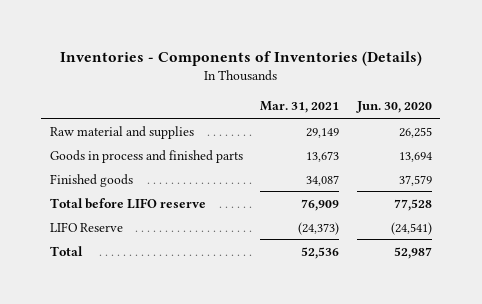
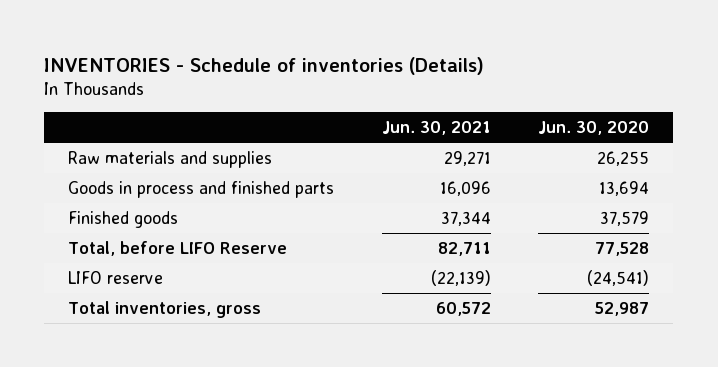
- Inventories - Components of Inventories (Details)
+ INVENTORIES - Schedule of inventories (Details)
- | Mar. 31, 2021 | Jun. 30, 2020
+ | Jun. 30, 2021 | Jun. 30, 2020
- Raw material and supplies | 29,149 | 26,255
+ Raw materials and supplies | 29,271 | 26,255
- Total before LIFO reserve | 76,909 | 77,528
- LIFO Reserve | (24,373) | (24,541)
- Total | 52,536 | 52,987
+ Total, before LIFO Reserve | 82,711 | 77,528
+ LIFO reserve | (22,139) | (24,541)
+ Total inventories, gross | 60,572 | 52,987

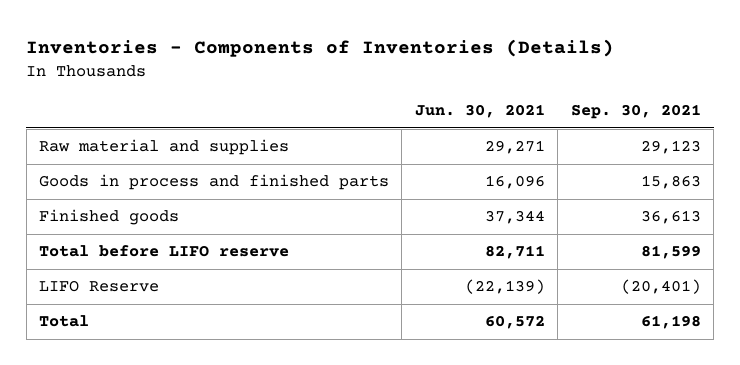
- INVENTORIES - Schedule of inventories (Details)
+ Inventories - Components of Inventories (Details)
- | Jun. 30, 2021 | Jun. 30, 2020
+ | Jun. 30, 2021 | Sep. 30, 2021
- Raw materials and supplies | 29,271 | 26,255
+ Raw material and supplies | 29,271 | 29,123
- Total, before LIFO Reserve | 82,711 | 77,528
- LIFO reserve | (22,139) | (24,541)
- Total inventories, gross | 60,572 | 52,987
+ Total before LIFO reserve | 82,711 | 81,599
+ LIFO Reserve | (22,139) | (20,401)
+ Total | 60,572 | 61,198

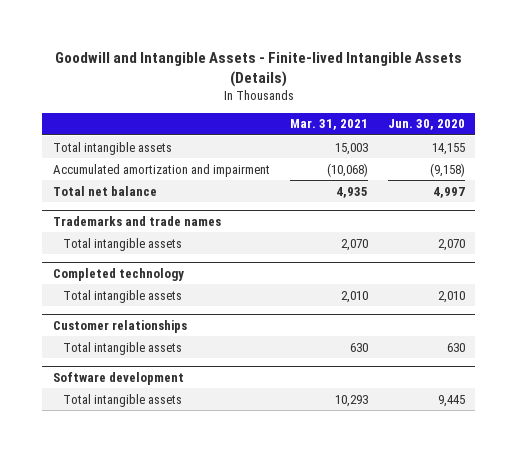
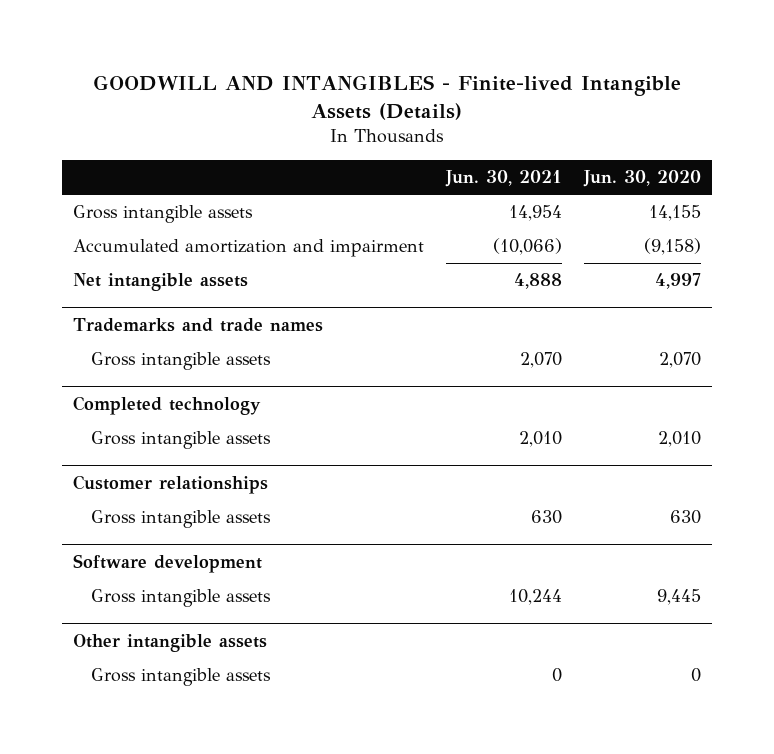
- Goodwill and Intangible Assets - Finite-lived Intangible Assets (Details)
+ GOODWILL AND INTANGIBLES - Finite-lived Intangible Assets (Details)
- | Mar. 31, 2021 | Jun. 30, 2020
+ | Jun. 30, 2021 | Jun. 30, 2020
- Total intangible assets | 15,003 | 14,155
+ Gross intangible assets | 14,954 | 14,155
- Total net balance | 4,935 | 4,997
+ Net intangible assets | 4,888 | 4,997
@ Trademarks and trade names
- Total intangible assets | 2,070 | 2,070
+ Gross intangible assets | 2,070 | 2,070
@ Completed technology
- Total intangible assets | 2,010 | 2,010
+ Gross intangible assets | 2,010 | 2,010
@ Customer relationships
- Total intangible assets | 630 | 630
+ Gross intangible assets | 630 | 630
@ Software development
- Total intangible assets | 10,293 | 9,445
+ Gross intangible assets | 10,244 | 9,445
+ Other intangible assets
+ Gross intangible assets | 0 | 0

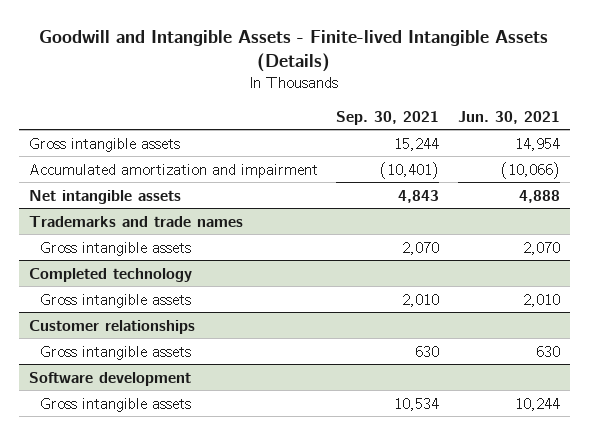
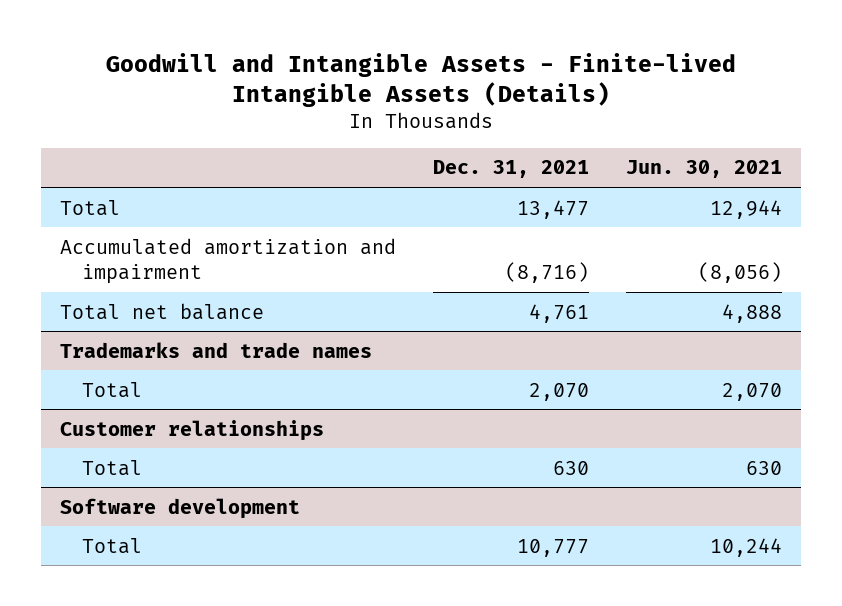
- | Sep. 30, 2021 | Jun. 30, 2021
+ | Dec. 31, 2021 | Jun. 30, 2021
- Gross intangible assets | 15,244 | 14,954
- Accumulated amortization and impairment | (10,401) | (10,066)
- Net intangible assets | 4,843 | 4,888
+ Total | 13,477 | 12,944
+ Accumulated amortization and impairment | (8,716) | (8,056)
+ Total net balance | 4,761 | 4,888
@ Trademarks and trade names
- Gross intangible assets | 2,070 | 2,070
- Completed technology
- Gross intangible assets | 2,010 | 2,010
@ Trademarks and trade names
+ Total | 2,070 | 2,070
@ Customer relationships
- Gross intangible assets | 630 | 630
+ Total | 630 | 630
@ Software development
- Gross intangible assets | 10,534 | 10,244
+ Total | 10,777 | 10,244

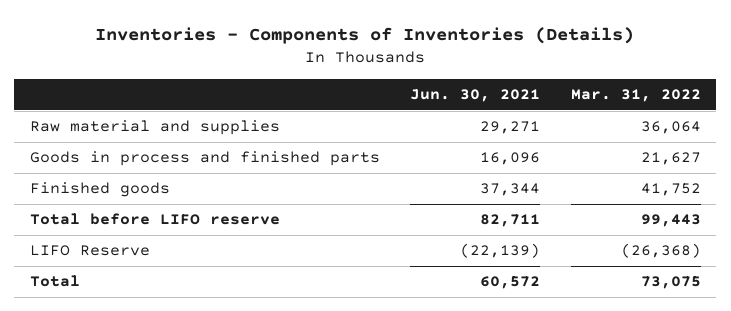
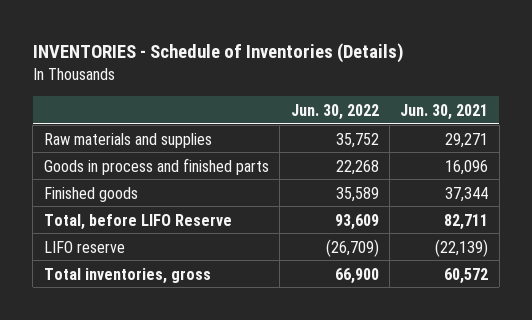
- Inventories - Components of Inventories (Details)
+ INVENTORIES - Schedule of Inventories (Details)
- | Jun. 30, 2021 | Mar. 31, 2022
+ | Jun. 30, 2022 | Jun. 30, 2021
- Raw material and supplies | 29,271 | 36,064
+ Raw materials and supplies | 35,752 | 29,271
- Total before LIFO reserve | 82,711 | 99,443
- LIFO Reserve | (22,139) | (26,368)
- Total | 60,572 | 73,075
+ Total, before LIFO Reserve | 93,609 | 82,711
+ LIFO reserve | (26,709) | (22,139)
+ Total inventories, gross | 66,900 | 60,572

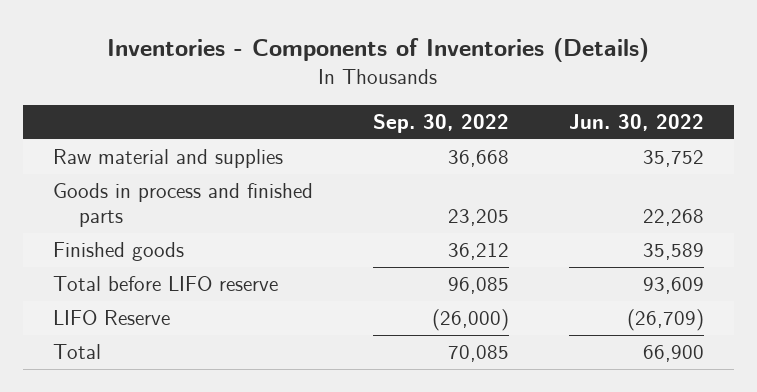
- INVENTORIES - Schedule of Inventories (Details)
+ Inventories - Components of Inventories (Details)
- | Jun. 30, 2022 | Jun. 30, 2021
+ | Sep. 30, 2022 | Jun. 30, 2022
- Raw materials and supplies | 35,752 | 29,271
+ Raw material and supplies | 36,668 | 35,752
- Total, before LIFO Reserve | 93,609 | 82,711
- LIFO reserve | (26,709) | (22,139)
- Total inventories, gross | 66,900 | 60,572
+ Total before LIFO reserve | 96,085 | 93,609
+ LIFO Reserve | (26,000) | (26,709)
+ Total | 70,085 | 66,900

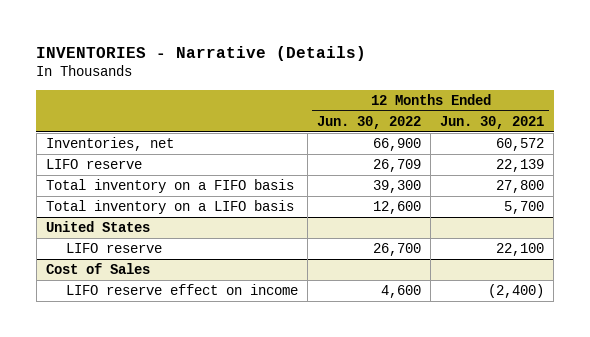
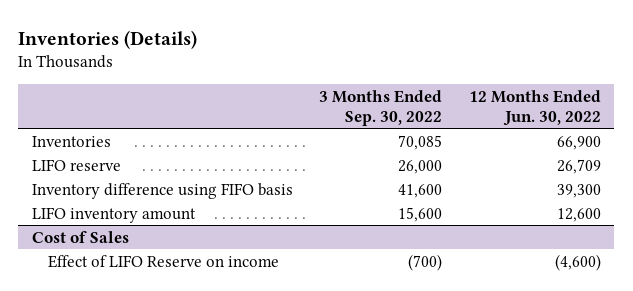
- INVENTORIES - Narrative (Details)
+ Inventories (Details)
- | 12 Months Ended Jun. 30, 2022 | 12 Months Ended Jun. 30, 2021
+ | 3 Months Ended Sep. 30, 2022 | 12 Months Ended Jun. 30, 2022
- Inventories, net | 66,900 | 60,572
+ Inventories | 70,085 | 66,900
- Total inventory on a FIFO basis | 39,300 | 27,800
- Total inventory on a LIFO basis | 12,600 | 5,700
- United States
- LIFO reserve | 26,700 | 22,100
+ Inventory difference using FIFO basis | 41,600 | 39,300
+ LIFO inventory amount | 15,600 | 12,600
@ Cost of Sales
- LIFO reserve effect on income | 4,600 | (2,400)
+ Effect of LIFO Reserve on income | (700) | (4,600)

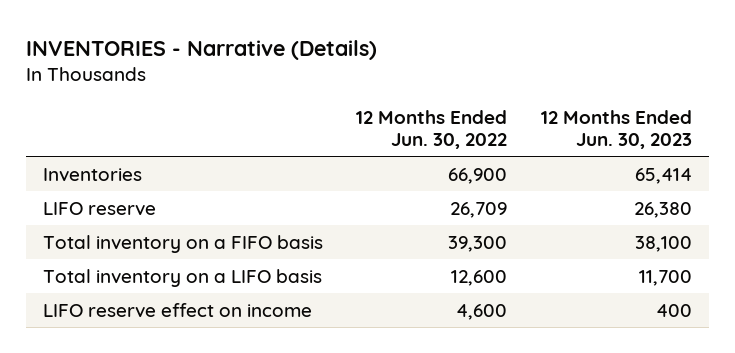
- Inventories (Details)
+ INVENTORIES - Narrative (Details)
- | 3 Months Ended Sep. 30, 2022 | 12 Months Ended Jun. 30, 2022
+ | 12 Months Ended Jun. 30, 2022 | 12 Months Ended Jun. 30, 2023
- Inventory difference using FIFO basis | 41,600 | 39,300
- LIFO inventory amount | 15,600 | 12,600
- Cost of Sales
- Effect of LIFO Reserve on income | (700) | (4,600)
+ Total inventory on a FIFO basis | 39,300 | 38,100
+ Total inventory on a LIFO basis | 12,600 | 11,700
+ LIFO reserve effect on income | 4,600 | 400

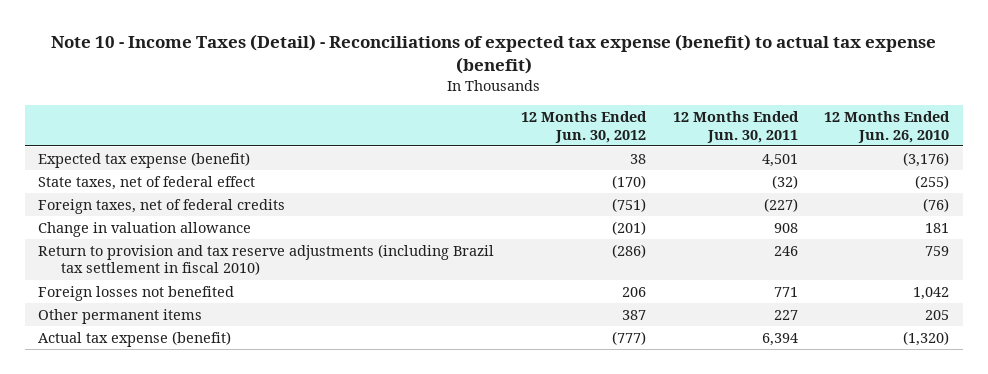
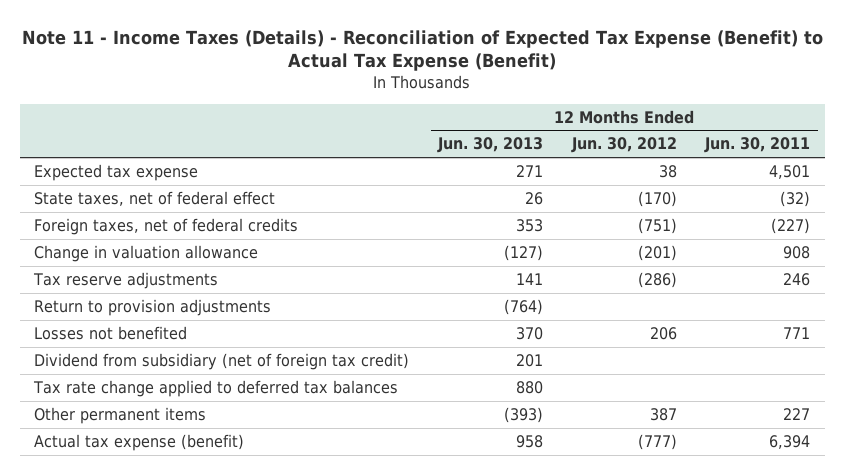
- Note 10 - Income Taxes (Detail) - Reconciliations of expected tax expense (benefit) to actual tax expense (benefit)
+ Note 11 - Income Taxes (Details) - Reconciliation of Expected Tax Expense (Benefit) to Actual Tax Expense (Benefit)
- | 12 Months Ended Jun. 30, 2012 | 12 Months Ended Jun. 30, 2011 | 12 Months Ended Jun. 26, 2010
+ | 12 Months Ended Jun. 30, 2013 | 12 Months Ended Jun. 30, 2012 | 12 Months Ended Jun. 30, 2011
- Expected tax expense (benefit) | 38 | 4,501 | (3,176)
+ Expected tax expense | 271 | 38 | 4,501
- Return to provision and tax reserve adjustments (including Brazil tax settlement in fiscal 2010) | (286) | 246 | 759
- Foreign losses not benefited | 206 | 771 | 1,042
+ Tax reserve adjustments | 141 | (286) | 246
+ Return to provision adjustments | (764) | |
+ Losses not benefited | 370 | 206 | 771
+ Dividend from subsidiary (net of foreign tax credit) | 201 | |
+ Tax rate change applied to deferred tax balances | 880 | |

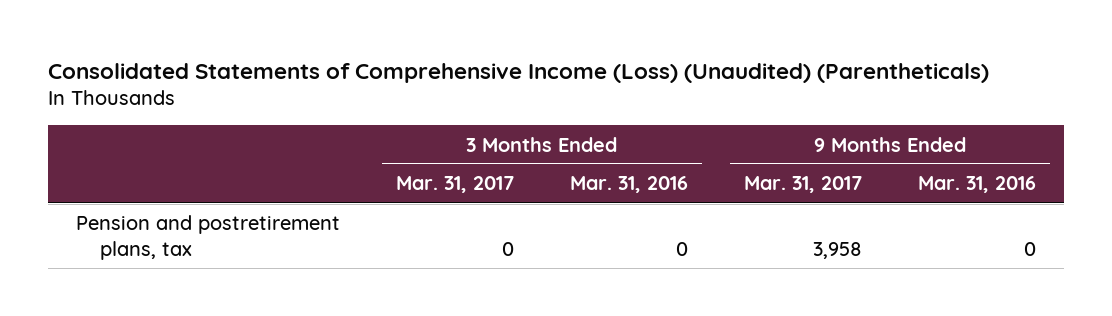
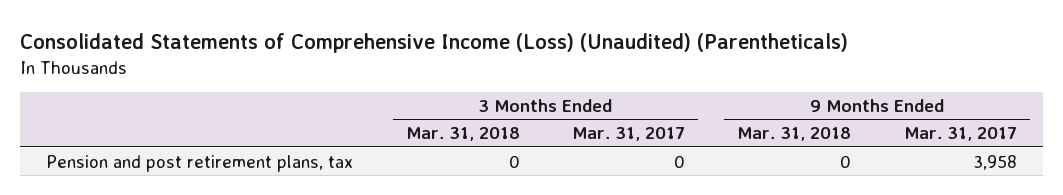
- | 3 Months Ended Mar. 31, 2017 | 3 Months Ended Mar. 31, 2016 | 9 Months Ended Mar. 31, 2017 | 9 Months Ended Mar. 31, 2016
+ | 3 Months Ended Mar. 31, 2018 | 3 Months Ended Mar. 31, 2017 | 9 Months Ended Mar. 31, 2018 | 9 Months Ended Mar. 31, 2017
- Pension and postretirement plans, tax | 0 | 0 | 3,958 | 0
+ Pension and post retirement plans, tax | 0 | 0 | 0 | 3,958

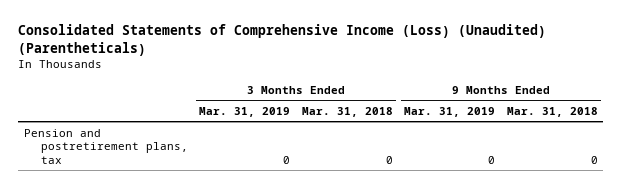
- | 3 Months Ended Mar. 31, 2018 | 3 Months Ended Mar. 31, 2017 | 9 Months Ended Mar. 31, 2018 | 9 Months Ended Mar. 31, 2017
+ | 3 Months Ended Mar. 31, 2019 | 3 Months Ended Mar. 31, 2018 | 9 Months Ended Mar. 31, 2019 | 9 Months Ended Mar. 31, 2018
- Pension and post retirement plans, tax | 0 | 0 | 0 | 3,958
+ Pension and postretirement plans, tax | 0 | 0 | 0 | 0

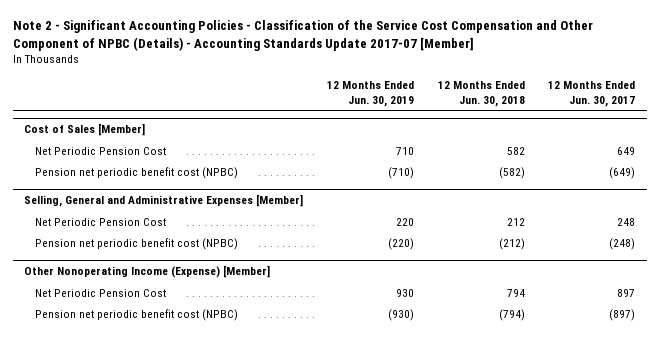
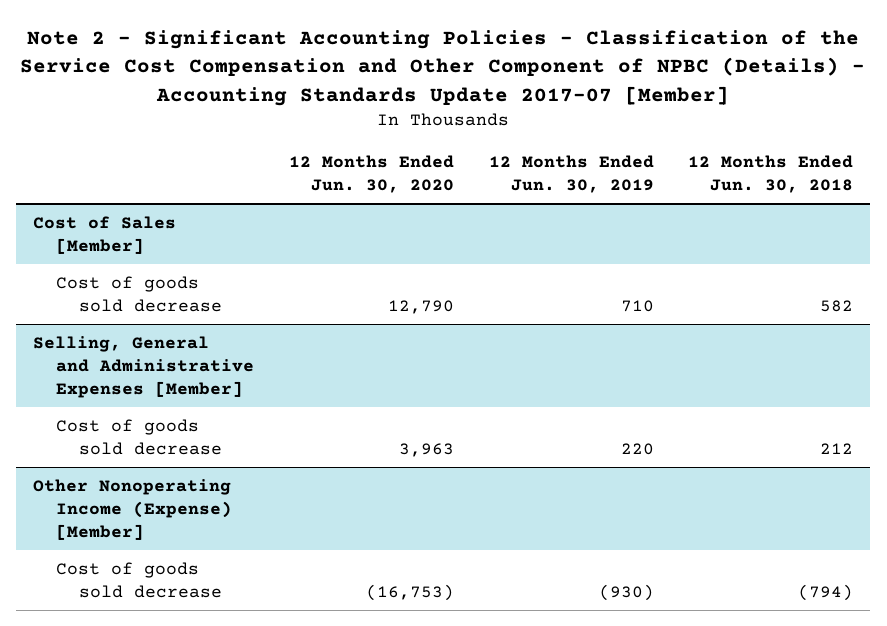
- | 12 Months Ended Jun. 30, 2019 | 12 Months Ended Jun. 30, 2018 | 12 Months Ended Jun. 30, 2017
+ | 12 Months Ended Jun. 30, 2020 | 12 Months Ended Jun. 30, 2019 | 12 Months Ended Jun. 30, 2018
@ Cost of Sales [Member]
- Net Periodic Pension Cost | 710 | 582 | 649
- Pension net periodic benefit cost (NPBC) | (710) | (582) | (649)
+ Cost of goods sold decrease | 12,790 | 710 | 582
@ Selling, General and Administrative Expenses [Member]
- Net Periodic Pension Cost | 220 | 212 | 248
- Pension net periodic benefit cost (NPBC) | (220) | (212) | (248)
+ Cost of goods sold decrease | 3,963 | 220 | 212
@ Other Nonoperating Income (Expense) [Member]
- Net Periodic Pension Cost | 930 | 794 | 897
- Pension net periodic benefit cost (NPBC) | (930) | (794) | (897)
+ Cost of goods sold decrease | (16,753) | (930) | (794)

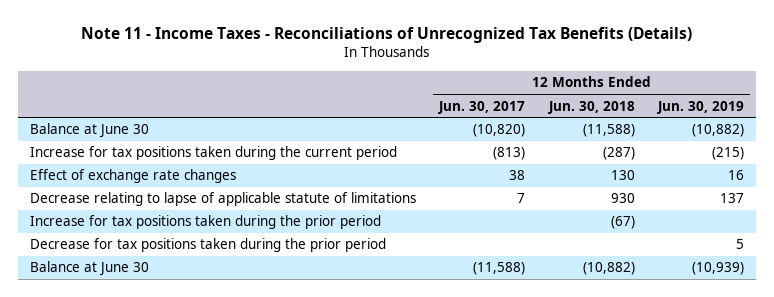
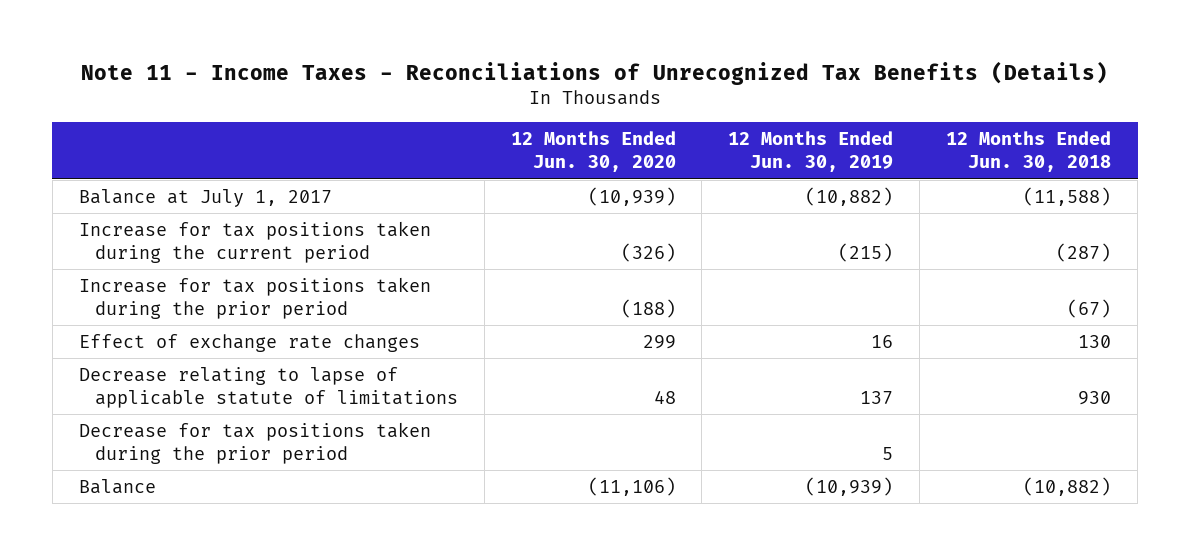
- | 12 Months Ended Jun. 30, 2017 | 12 Months Ended Jun. 30, 2018 | 12 Months Ended Jun. 30, 2019
+ | 12 Months Ended Jun. 30, 2020 | 12 Months Ended Jun. 30, 2019 | 12 Months Ended Jun. 30, 2018
- Balance at June 30 | (10,820) | (11,588) | (10,882)
+ Balance at July 1, 2017 | (10,939) | (10,882) | (11,588)
moved up: Increase for tax positions taken during the prior period | (188) | | (67)
- Balance at June 30 | (11,588) | (10,882) | (10,939)
+ Balance | (11,106) | (10,939) | (10,882)

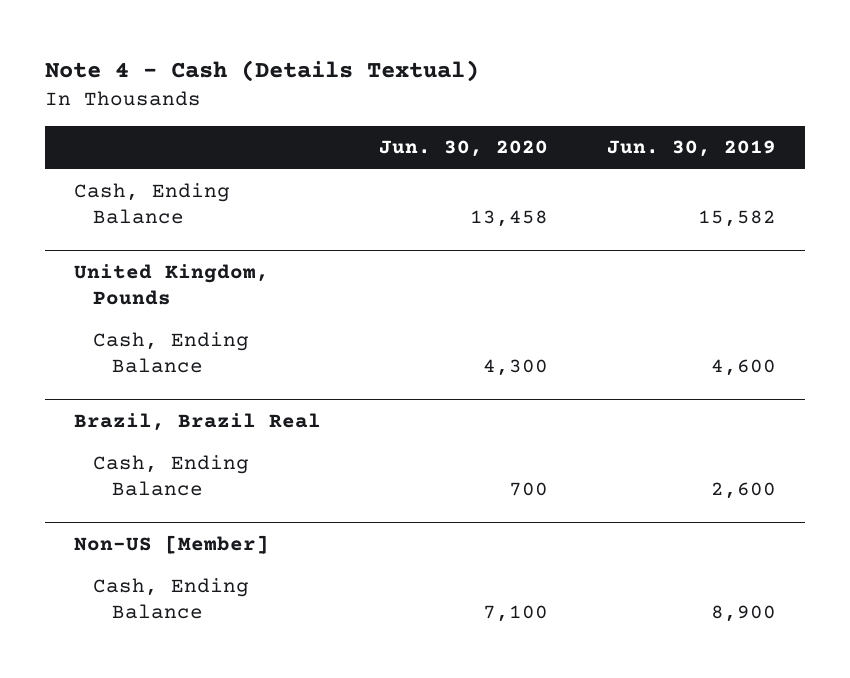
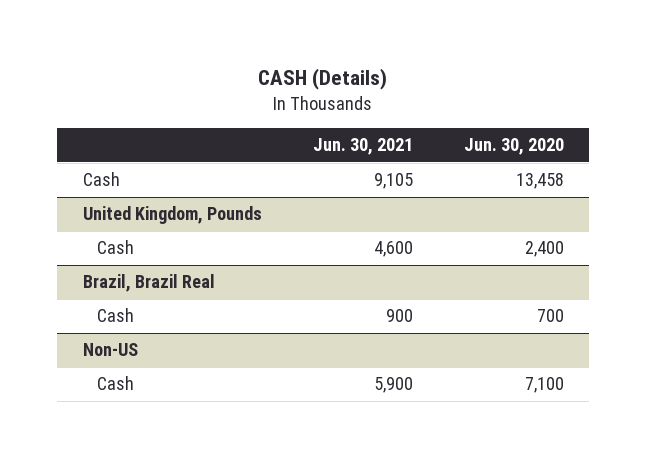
- Note 4 - Cash (Details Textual)
+ CASH (Details)
- | Jun. 30, 2020 | Jun. 30, 2019
+ | Jun. 30, 2021 | Jun. 30, 2020
- Cash, Ending Balance | 13,458 | 15,582
+ Cash | 9,105 | 13,458
@ United Kingdom, Pounds
- Cash, Ending Balance | 4,300 | 4,600
+ Cash | 4,600 | 2,400
@ Brazil, Brazil Real
- Cash, Ending Balance | 700 | 2,600
- Non-US [Member]
- Cash, Ending Balance | 7,100 | 8,900
@ Brazil, Brazil Real
+ Cash | 900 | 700
+ Non-US
+ Cash | 5,900 | 7,100

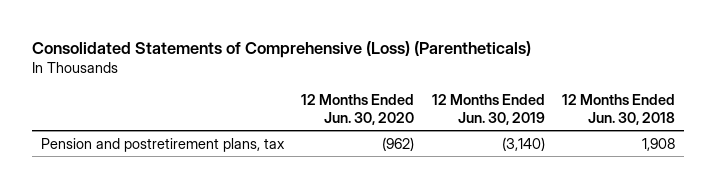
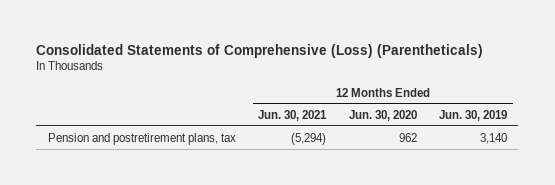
- | 12 Months Ended Jun. 30, 2020 | 12 Months Ended Jun. 30, 2019 | 12 Months Ended Jun. 30, 2018
+ | 12 Months Ended Jun. 30, 2021 | 12 Months Ended Jun. 30, 2020 | 12 Months Ended Jun. 30, 2019
- Pension and postretirement plans, tax | (962) | (3,140) | 1,908
+ Pension and postretirement plans, tax | (5,294) | 962 | 3,140

